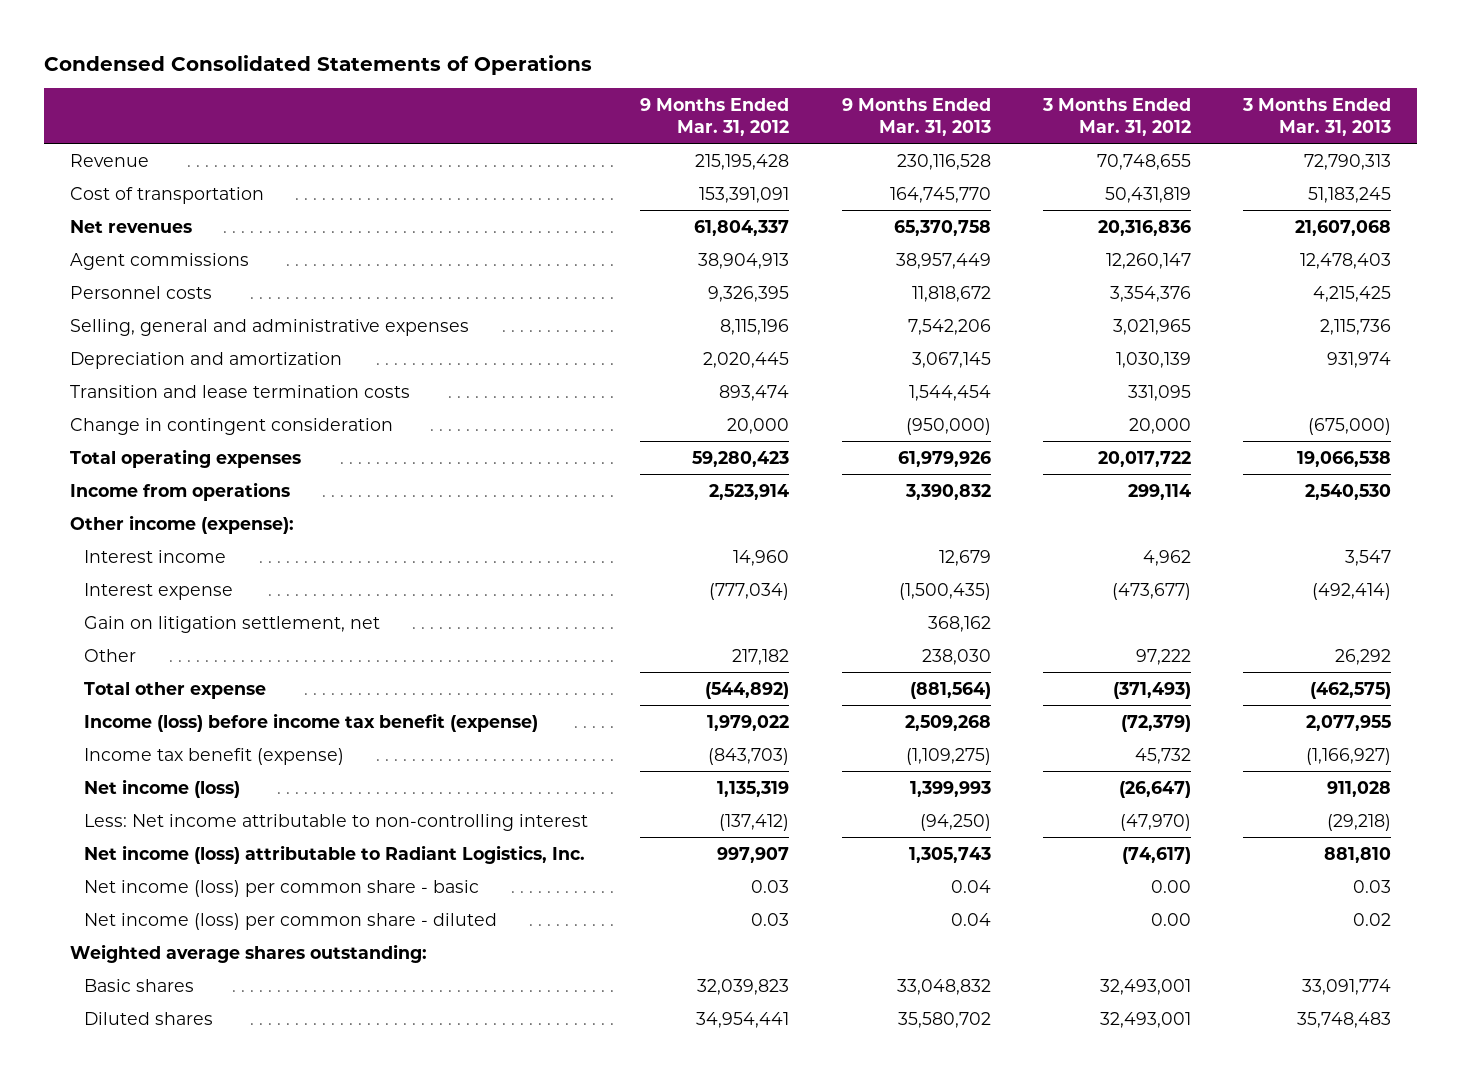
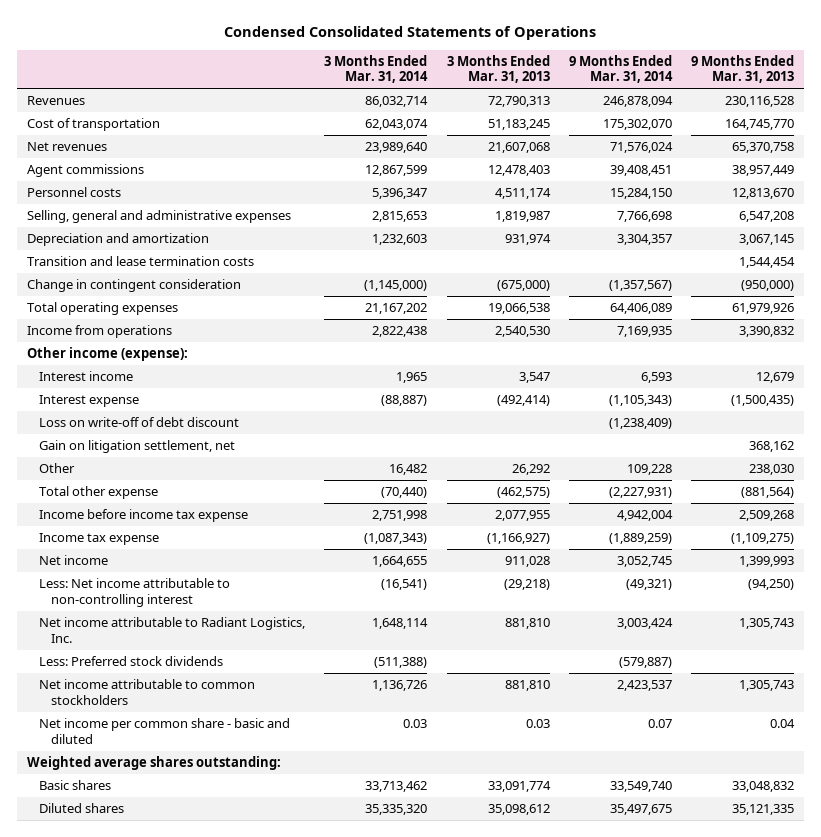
- | 9 Months Ended Mar. 31, 2012 | 9 Months Ended Mar. 31, 2013 | 3 Months Ended Mar. 31, 2012 | 3 Months Ended Mar. 31, 2013
+ | 3 Months Ended Mar. 31, 2014 | 3 Months Ended Mar. 31, 2013 | 9 Months Ended Mar. 31, 2014 | 9 Months Ended Mar. 31, 2013
- Revenue | 215,195,428 | 230,116,528 | 70,748,655 | 72,790,313
+ Revenues | 86,032,714 | 72,790,313 | 246,878,094 | 230,116,528
- Personnel costs | 9,326,395 | 11,818,672 | 3,354,376 | 4,215,425
- Selling, general and administrative expenses | 8,115,196 | 7,542,206 | 3,021,965 | 2,115,736
+ Personnel costs | 5,396,347 | 4,511,174 | 15,284,150 | 12,813,670
+ Selling, general and administrative expenses | 2,815,653 | 1,819,987 | 7,766,698 | 6,547,208
+ Loss on write-off of debt discount | | | (1,238,409) |
- Income (loss) before income tax benefit (expense) | 1,979,022 | 2,509,268 | (72,379) | 2,077,955
- Income tax benefit (expense) | (843,703) | (1,109,275) | 45,732 | (1,166,927)
- Net income (loss) | 1,135,319 | 1,399,993 | (26,647) | 911,028
+ Income before income tax expense | 2,751,998 | 2,077,955 | 4,942,004 | 2,509,268
+ Income tax expense | (1,087,343) | (1,166,927) | (1,889,259) | (1,109,275)
+ Net income | 1,664,655 | 911,028 | 3,052,745 | 1,399,993
- Net income (loss) attributable to Radiant Logistics, Inc. | 997,907 | 1,305,743 | (74,617) | 881,810
- Net income (loss) per common share - basic | 0.03 | 0.04 | 0.00 | 0.03
- Net income (loss) per common share - diluted | 0.03 | 0.04 | 0.00 | 0.02
+ Net income attributable to Radiant Logistics, Inc. | 1,648,114 | 881,810 | 3,003,424 | 1,305,743
+ Less: Preferred stock dividends | (511,388) | | (579,887) |
+ Net income attributable to common stockholders | 1,136,726 | 881,810 | 2,423,537 | 1,305,743
+ Net income per common share - basic and diluted | 0.03 | 0.03 | 0.07 | 0.04
- Diluted shares | 34,954,441 | 35,580,702 | 32,493,001 | 35,748,483
+ Diluted shares | 35,335,320 | 35,098,612 | 35,497,675 | 35,121,335

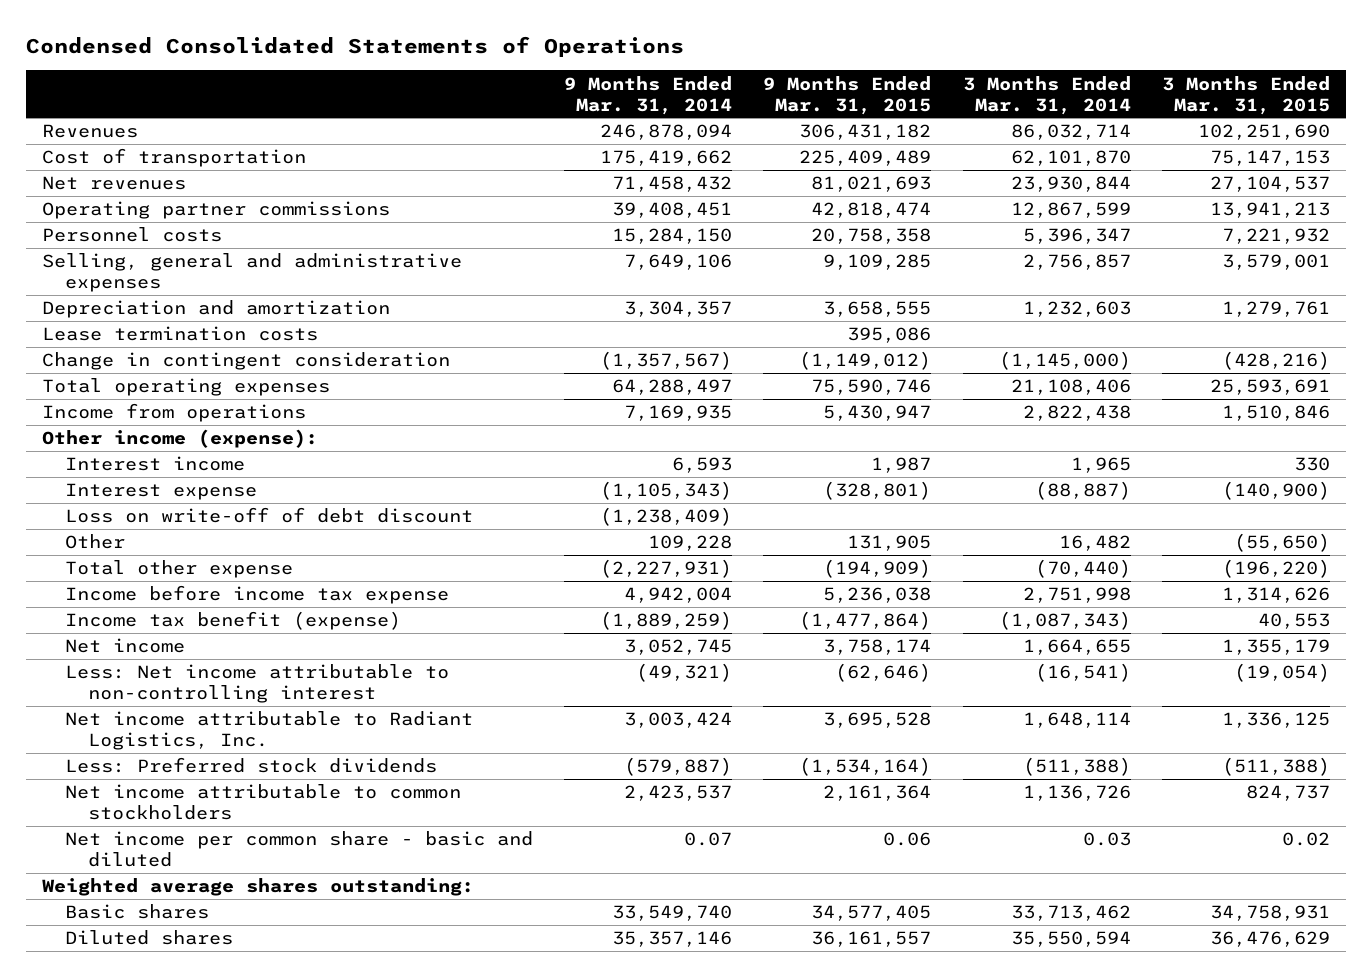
- | 3 Months Ended Mar. 31, 2014 | 3 Months Ended Mar. 31, 2013 | 9 Months Ended Mar. 31, 2014 | 9 Months Ended Mar. 31, 2013
+ | 9 Months Ended Mar. 31, 2014 | 9 Months Ended Mar. 31, 2015 | 3 Months Ended Mar. 31, 2014 | 3 Months Ended Mar. 31, 2015
- Cost of transportation | 62,043,074 | 51,183,245 | 175,302,070 | 164,745,770
- Net revenues | 23,989,640 | 21,607,068 | 71,576,024 | 65,370,758
- Agent commissions | 12,867,599 | 12,478,403 | 39,408,451 | 38,957,449
+ Cost of transportation | 175,419,662 | 225,409,489 | 62,101,870 | 75,147,153
+ Net revenues | 71,458,432 | 81,021,693 | 23,930,844 | 27,104,537
+ Operating partner commissions | 39,408,451 | 42,818,474 | 12,867,599 | 13,941,213
- Selling, general and administrative expenses | 2,815,653 | 1,819,987 | 7,766,698 | 6,547,208
+ Selling, general and administrative expenses | 7,649,106 | 9,109,285 | 2,756,857 | 3,579,001
- Transition and lease termination costs | | | | 1,544,454
+ Lease termination costs | | 395,086 | |
- Total operating expenses | 21,167,202 | 19,066,538 | 64,406,089 | 61,979,926
+ Total operating expenses | 64,288,497 | 75,590,746 | 21,108,406 | 25,593,691
- Gain on litigation settlement, net | | | | 368,162
- Income tax expense | (1,087,343) | (1,166,927) | (1,889,259) | (1,109,275)
+ Income tax benefit (expense) | (1,889,259) | (1,477,864) | (1,087,343) | 40,553
- Diluted shares | 35,335,320 | 35,098,612 | 35,497,675 | 35,121,335
+ Diluted shares | 35,357,146 | 36,161,557 | 35,550,594 | 36,476,629

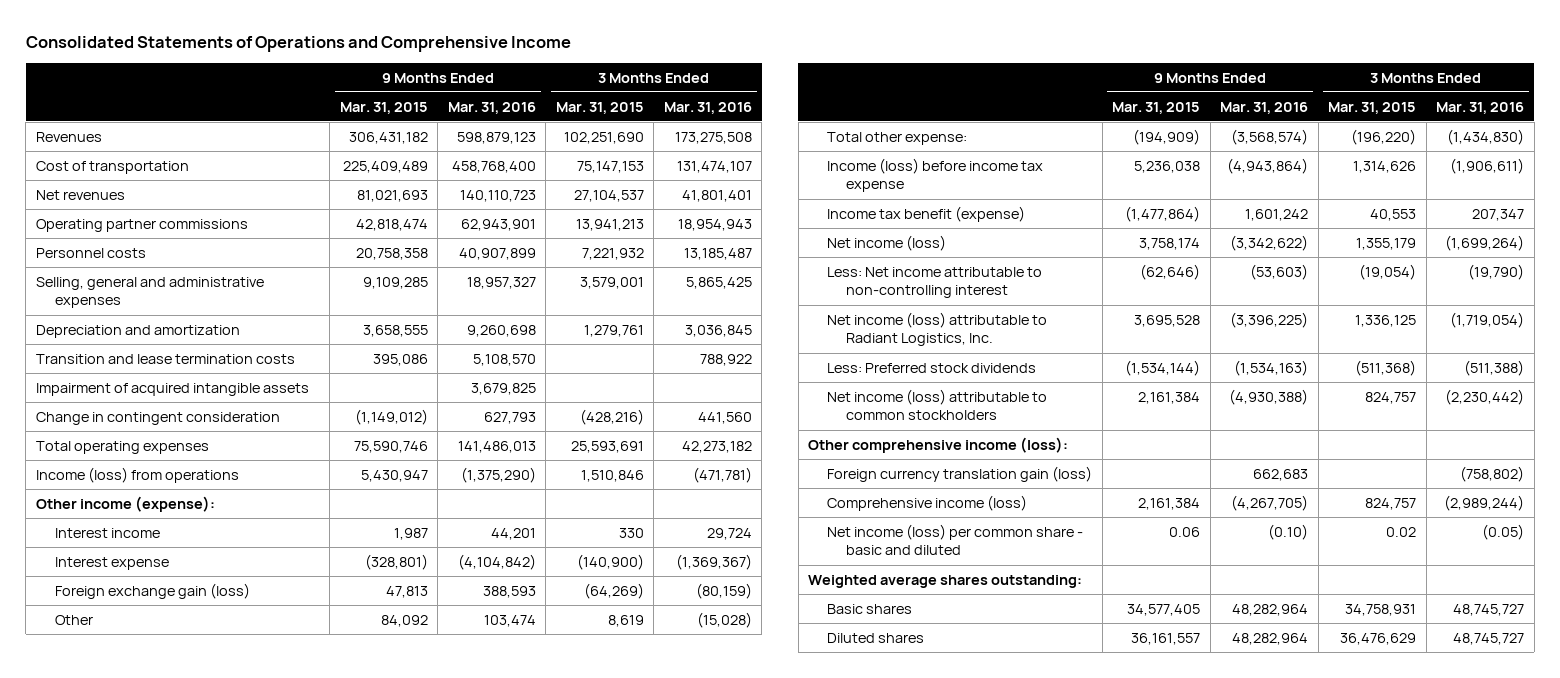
- Condensed Consolidated Statements of Operations
+ Consolidated Statements of Operations and Comprehensive Income
- | 9 Months Ended Mar. 31, 2014 | 9 Months Ended Mar. 31, 2015 | 3 Months Ended Mar. 31, 2014 | 3 Months Ended Mar. 31, 2015
+ | 9 Months Ended Mar. 31, 2015 | 9 Months Ended Mar. 31, 2016 | 3 Months Ended Mar. 31, 2015 | 3 Months Ended Mar. 31, 2016
- Lease termination costs | | 395,086 | |
+ Transition and lease termination costs | 395,086 | 5,108,570 | | 788,922
+ Impairment of acquired intangible assets | | 3,679,825 | |
- Income from operations | 7,169,935 | 5,430,947 | 2,822,438 | 1,510,846
+ Income (loss) from operations | 5,430,947 | (1,375,290) | 1,510,846 | (471,781)
- Loss on write-off of debt discount | (1,238,409) | | |
- Other | 109,228 | 131,905 | 16,482 | (55,650)
- Total other expense | (2,227,931) | (194,909) | (70,440) | (196,220)
- Income before income tax expense | 4,942,004 | 5,236,038 | 2,751,998 | 1,314,626
+ Foreign exchange gain (loss) | 47,813 | 388,593 | (64,269) | (80,159)
+ Other | 84,092 | 103,474 | 8,619 | (15,028)
+ Total other expense: | (194,909) | (3,568,574) | (196,220) | (1,434,830)
+ Income (loss) before income tax expense | 5,236,038 | (4,943,864) | 1,314,626 | (1,906,611)
- Net income | 3,052,745 | 3,758,174 | 1,664,655 | 1,355,179
+ Net income (loss) | 3,758,174 | (3,342,622) | 1,355,179 | (1,699,264)
- Net income attributable to Radiant Logistics, Inc. | 3,003,424 | 3,695,528 | 1,648,114 | 1,336,125
- Less: Preferred stock dividends | (579,887) | (1,534,164) | (511,388) | (511,388)
- Net income attributable to common stockholders | 2,423,537 | 2,161,364 | 1,136,726 | 824,737
- Net income per common share - basic and diluted | 0.07 | 0.06 | 0.03 | 0.02
+ Net income (loss) attributable to Radiant Logistics, Inc. | 3,695,528 | (3,396,225) | 1,336,125 | (1,719,054)
+ Less: Preferred stock dividends | (1,534,144) | (1,534,163) | (511,368) | (511,388)
+ Net income (loss) attributable to common stockholders | 2,161,384 | (4,930,388) | 824,757 | (2,230,442)
+ Other comprehensive income (loss):
+ Foreign currency translation gain (loss) | | 662,683 | | (758,802)
+ Comprehensive income (loss) | 2,161,384 | (4,267,705) | 824,757 | (2,989,244)
+ Net income (loss) per common share - basic and diluted | 0.06 | (0.10) | 0.02 | (0.05)

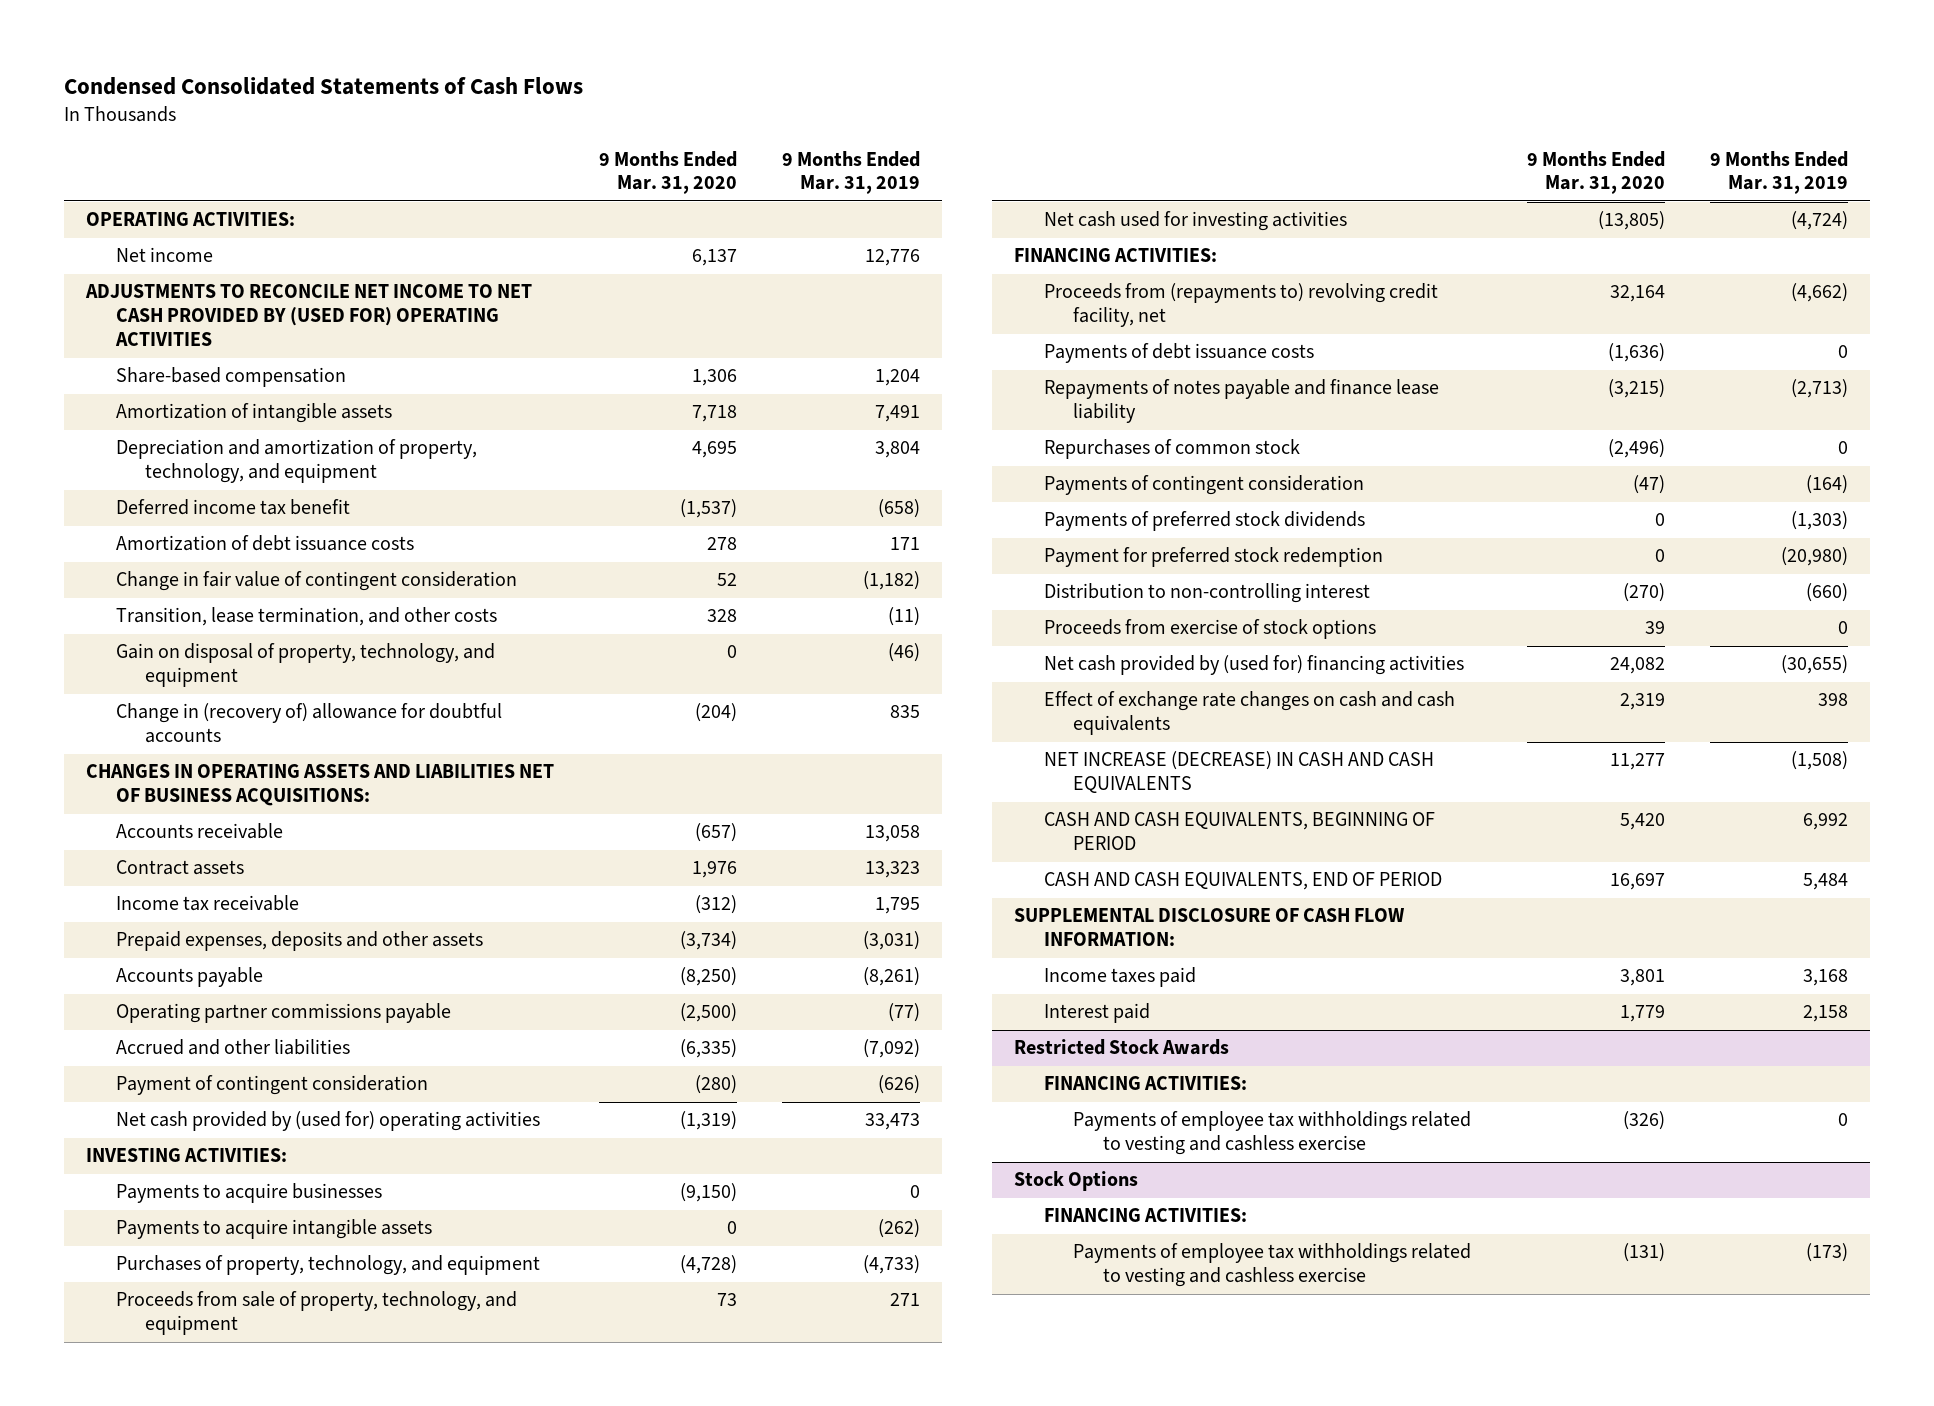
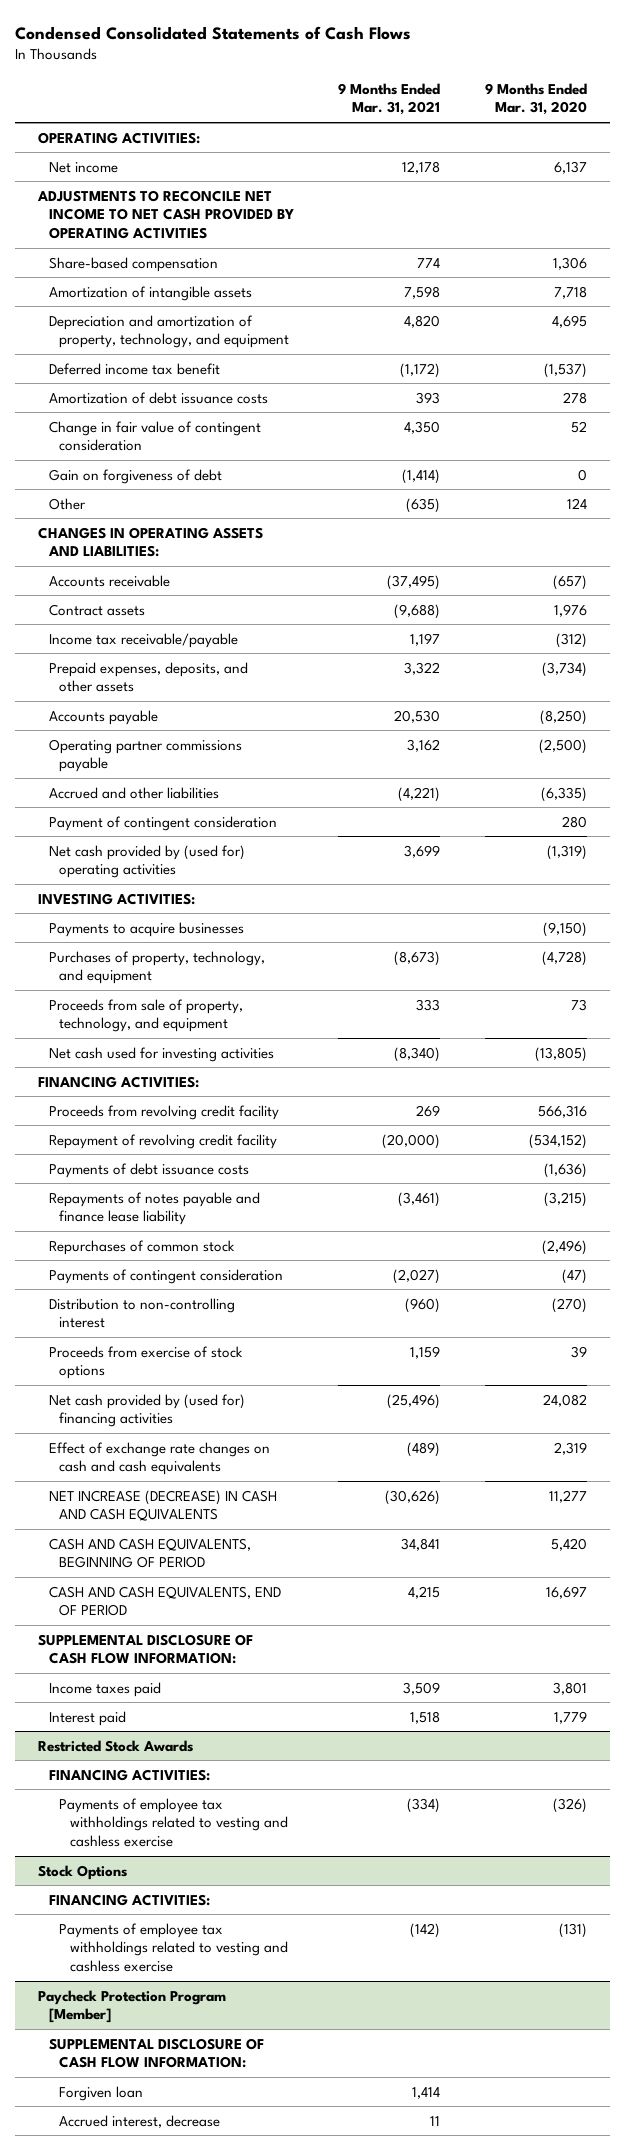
- | 9 Months Ended Mar. 31, 2020 | 9 Months Ended Mar. 31, 2019
+ | 9 Months Ended Mar. 31, 2021 | 9 Months Ended Mar. 31, 2020
- ADJUSTMENTS TO RECONCILE NET INCOME TO NET CASH PROVIDED BY (USED FOR) OPERATING ACTIVITIES
+ ADJUSTMENTS TO RECONCILE NET INCOME TO NET CASH PROVIDED BY OPERATING ACTIVITIES
- Transition, lease termination, and other costs | 328 | (11)
- Gain on disposal of property, technology, and equipment | 0 | (46)
- Change in (recovery of) allowance for doubtful accounts | (204) | 835
- CHANGES IN OPERATING ASSETS AND LIABILITIES NET OF BUSINESS ACQUISITIONS:
+ Gain on forgiveness of debt | (1,414) | 0
+ Other | (635) | 124
+ CHANGES IN OPERATING ASSETS AND LIABILITIES:
- Income tax receivable | (312) | 1,795
- Prepaid expenses, deposits and other assets | (3,734) | (3,031)
+ Income tax receivable/payable | 1,197 | (312)
+ Prepaid expenses, deposits, and other assets | 3,322 | (3,734)
- Payment of contingent consideration | (280) | (626)
+ Payment of contingent consideration | | 280
- Payments to acquire intangible assets | 0 | (262)
- Proceeds from (repayments to) revolving credit facility, net | 32,164 | (4,662)
+ Proceeds from revolving credit facility | 269 | 566,316
+ Repayment of revolving credit facility | (20,000) | (534,152)
- Payments of preferred stock dividends | 0 | (1,303)
- Payment for preferred stock redemption | 0 | (20,980)
+ Paycheck Protection Program [Member]
+ SUPPLEMENTAL DISCLOSURE OF CASH FLOW INFORMATION:
+ Forgiven loan | 1,414 |
+ Accrued interest, decrease | 11 |

